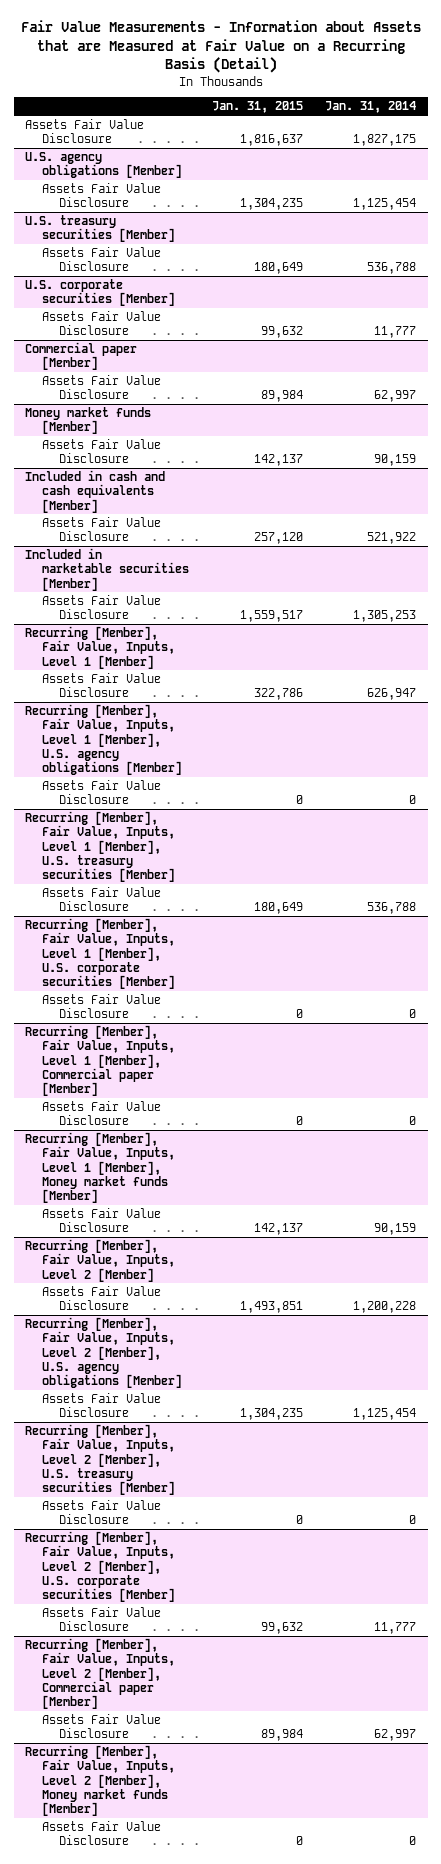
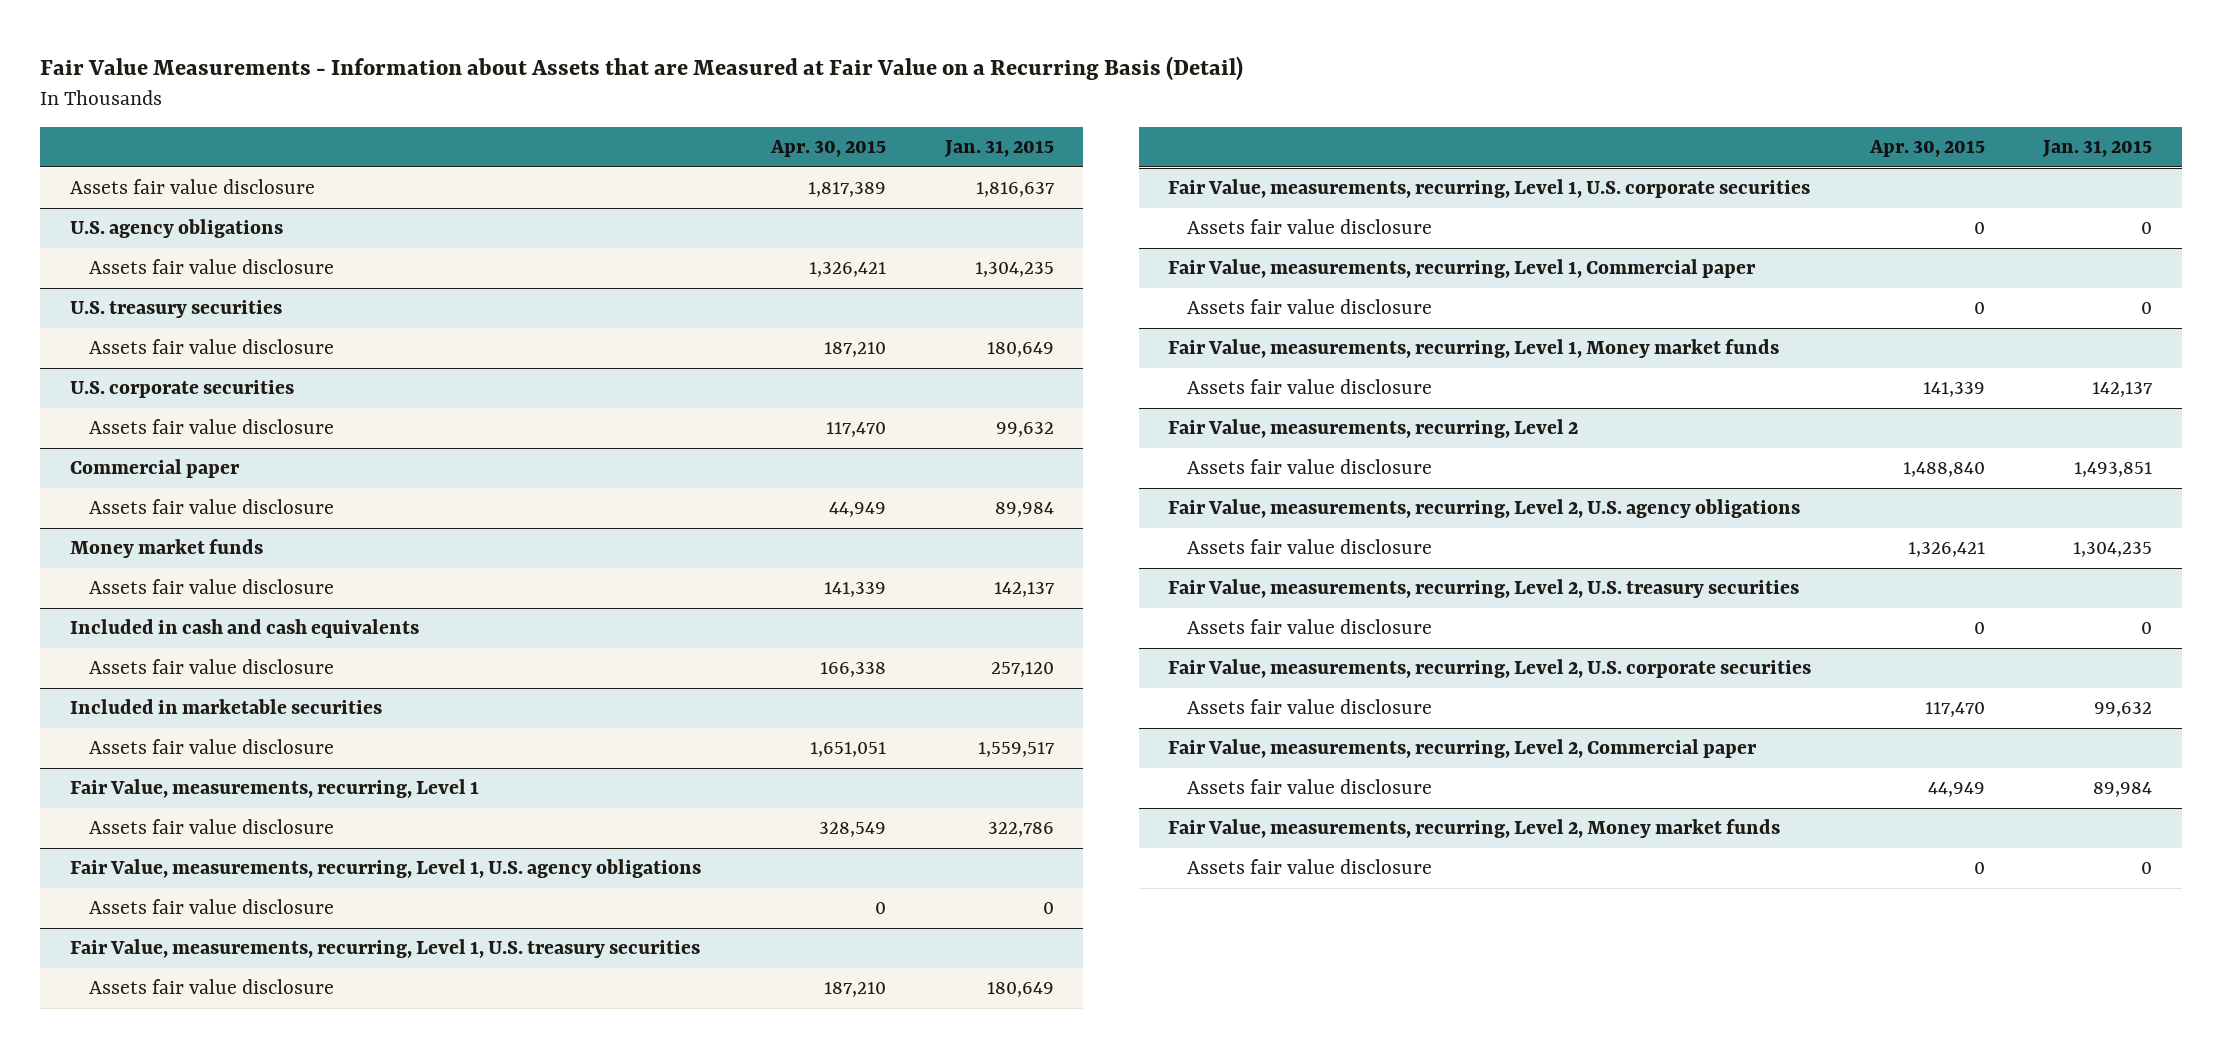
- | Jan. 31, 2015 | Jan. 31, 2014
+ | Apr. 30, 2015 | Jan. 31, 2015
- Assets Fair Value Disclosure | 1,816,637 | 1,827,175
- U.S. agency obligations [Member]
- Assets Fair Value Disclosure | 1,304,235 | 1,125,454
- U.S. treasury securities [Member]
- Assets Fair Value Disclosure | 180,649 | 536,788
- U.S. corporate securities [Member]
- Assets Fair Value Disclosure | 99,632 | 11,777
- Commercial paper [Member]
- Assets Fair Value Disclosure | 89,984 | 62,997
- Money market funds [Member]
- Assets Fair Value Disclosure | 142,137 | 90,159
- Included in cash and cash equivalents [Member]
- Assets Fair Value Disclosure | 257,120 | 521,922
- Included in marketable securities [Member]
- Assets Fair Value Disclosure | 1,559,517 | 1,305,253
- Recurring [Member], Fair Value, Inputs, Level 1 [Member]
- Assets Fair Value Disclosure | 322,786 | 626,947
- Recurring [Member], Fair Value, Inputs, Level 1 [Member], U.S. agency obligations [Member]
- Assets Fair Value Disclosure | 0 | 0
- Recurring [Member], Fair Value, Inputs, Level 1 [Member], U.S. treasury securities [Member]
- Assets Fair Value Disclosure | 180,649 | 536,788
- Recurring [Member], Fair Value, Inputs, Level 1 [Member], U.S. corporate securities [Member]
- Assets Fair Value Disclosure | 0 | 0
- Recurring [Member], Fair Value, Inputs, Level 1 [Member], Commercial paper [Member]
- Assets Fair Value Disclosure | 0 | 0
- Recurring [Member], Fair Value, Inputs, Level 1 [Member], Money market funds [Member]
- Assets Fair Value Disclosure | 142,137 | 90,159
- Recurring [Member], Fair Value, Inputs, Level 2 [Member]
- Assets Fair Value Disclosure | 1,493,851 | 1,200,228
- Recurring [Member], Fair Value, Inputs, Level 2 [Member], U.S. agency obligations [Member]
- Assets Fair Value Disclosure | 1,304,235 | 1,125,454
- Recurring [Member], Fair Value, Inputs, Level 2 [Member], U.S. treasury securities [Member]
- Assets Fair Value Disclosure | 0 | 0
- Recurring [Member], Fair Value, Inputs, Level 2 [Member], U.S. corporate securities [Member]
- Assets Fair Value Disclosure | 99,632 | 11,777
- Recurring [Member], Fair Value, Inputs, Level 2 [Member], Commercial paper [Member]
- Assets Fair Value Disclosure | 89,984 | 62,997
- Recurring [Member], Fair Value, Inputs, Level 2 [Member], Money market funds [Member]
- Assets Fair Value Disclosure | 0 | 0
+ Assets fair value disclosure | 1,817,389 | 1,816,637
+ U.S. agency obligations
+ Assets fair value disclosure | 1,326,421 | 1,304,235
+ U.S. treasury securities
+ Assets fair value disclosure | 187,210 | 180,649
+ U.S. corporate securities
+ Assets fair value disclosure | 117,470 | 99,632
+ Commercial paper
+ Assets fair value disclosure | 44,949 | 89,984
+ Money market funds
+ Assets fair value disclosure | 141,339 | 142,137
+ Included in cash and cash equivalents
+ Assets fair value disclosure | 166,338 | 257,120
+ Included in marketable securities
+ Assets fair value disclosure | 1,651,051 | 1,559,517
+ Fair Value, measurements, recurring, Level 1
+ Assets fair value disclosure | 328,549 | 322,786
+ Fair Value, measurements, recurring, Level 1, U.S. agency obligations
+ Assets fair value disclosure | 0 | 0
+ Fair Value, measurements, recurring, Level 1, U.S. treasury securities
+ Assets fair value disclosure | 187,210 | 180,649
+ Fair Value, measurements, recurring, Level 1, U.S. corporate securities
+ Assets fair value disclosure | 0 | 0
+ Fair Value, measurements, recurring, Level 1, Commercial paper
+ Assets fair value disclosure | 0 | 0
+ Fair Value, measurements, recurring, Level 1, Money market funds
+ Assets fair value disclosure | 141,339 | 142,137
+ Fair Value, measurements, recurring, Level 2
+ Assets fair value disclosure | 1,488,840 | 1,493,851
+ Fair Value, measurements, recurring, Level 2, U.S. agency obligations
+ Assets fair value disclosure | 1,326,421 | 1,304,235
+ Fair Value, measurements, recurring, Level 2, U.S. treasury securities
+ Assets fair value disclosure | 0 | 0
+ Fair Value, measurements, recurring, Level 2, U.S. corporate securities
+ Assets fair value disclosure | 117,470 | 99,632
+ Fair Value, measurements, recurring, Level 2, Commercial paper
+ Assets fair value disclosure | 44,949 | 89,984
+ Fair Value, measurements, recurring, Level 2, Money market funds
+ Assets fair value disclosure | 0 | 0

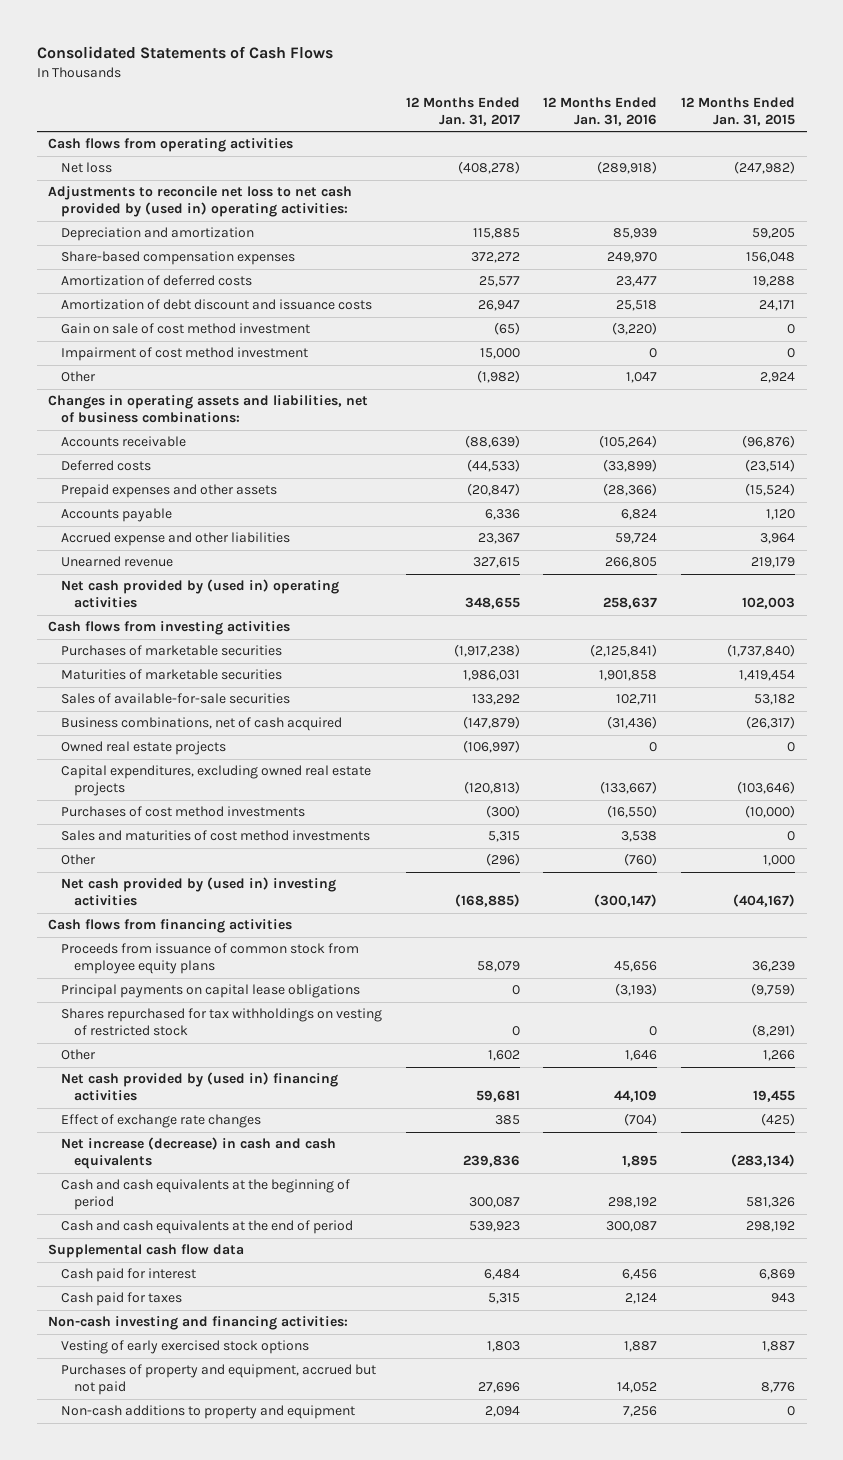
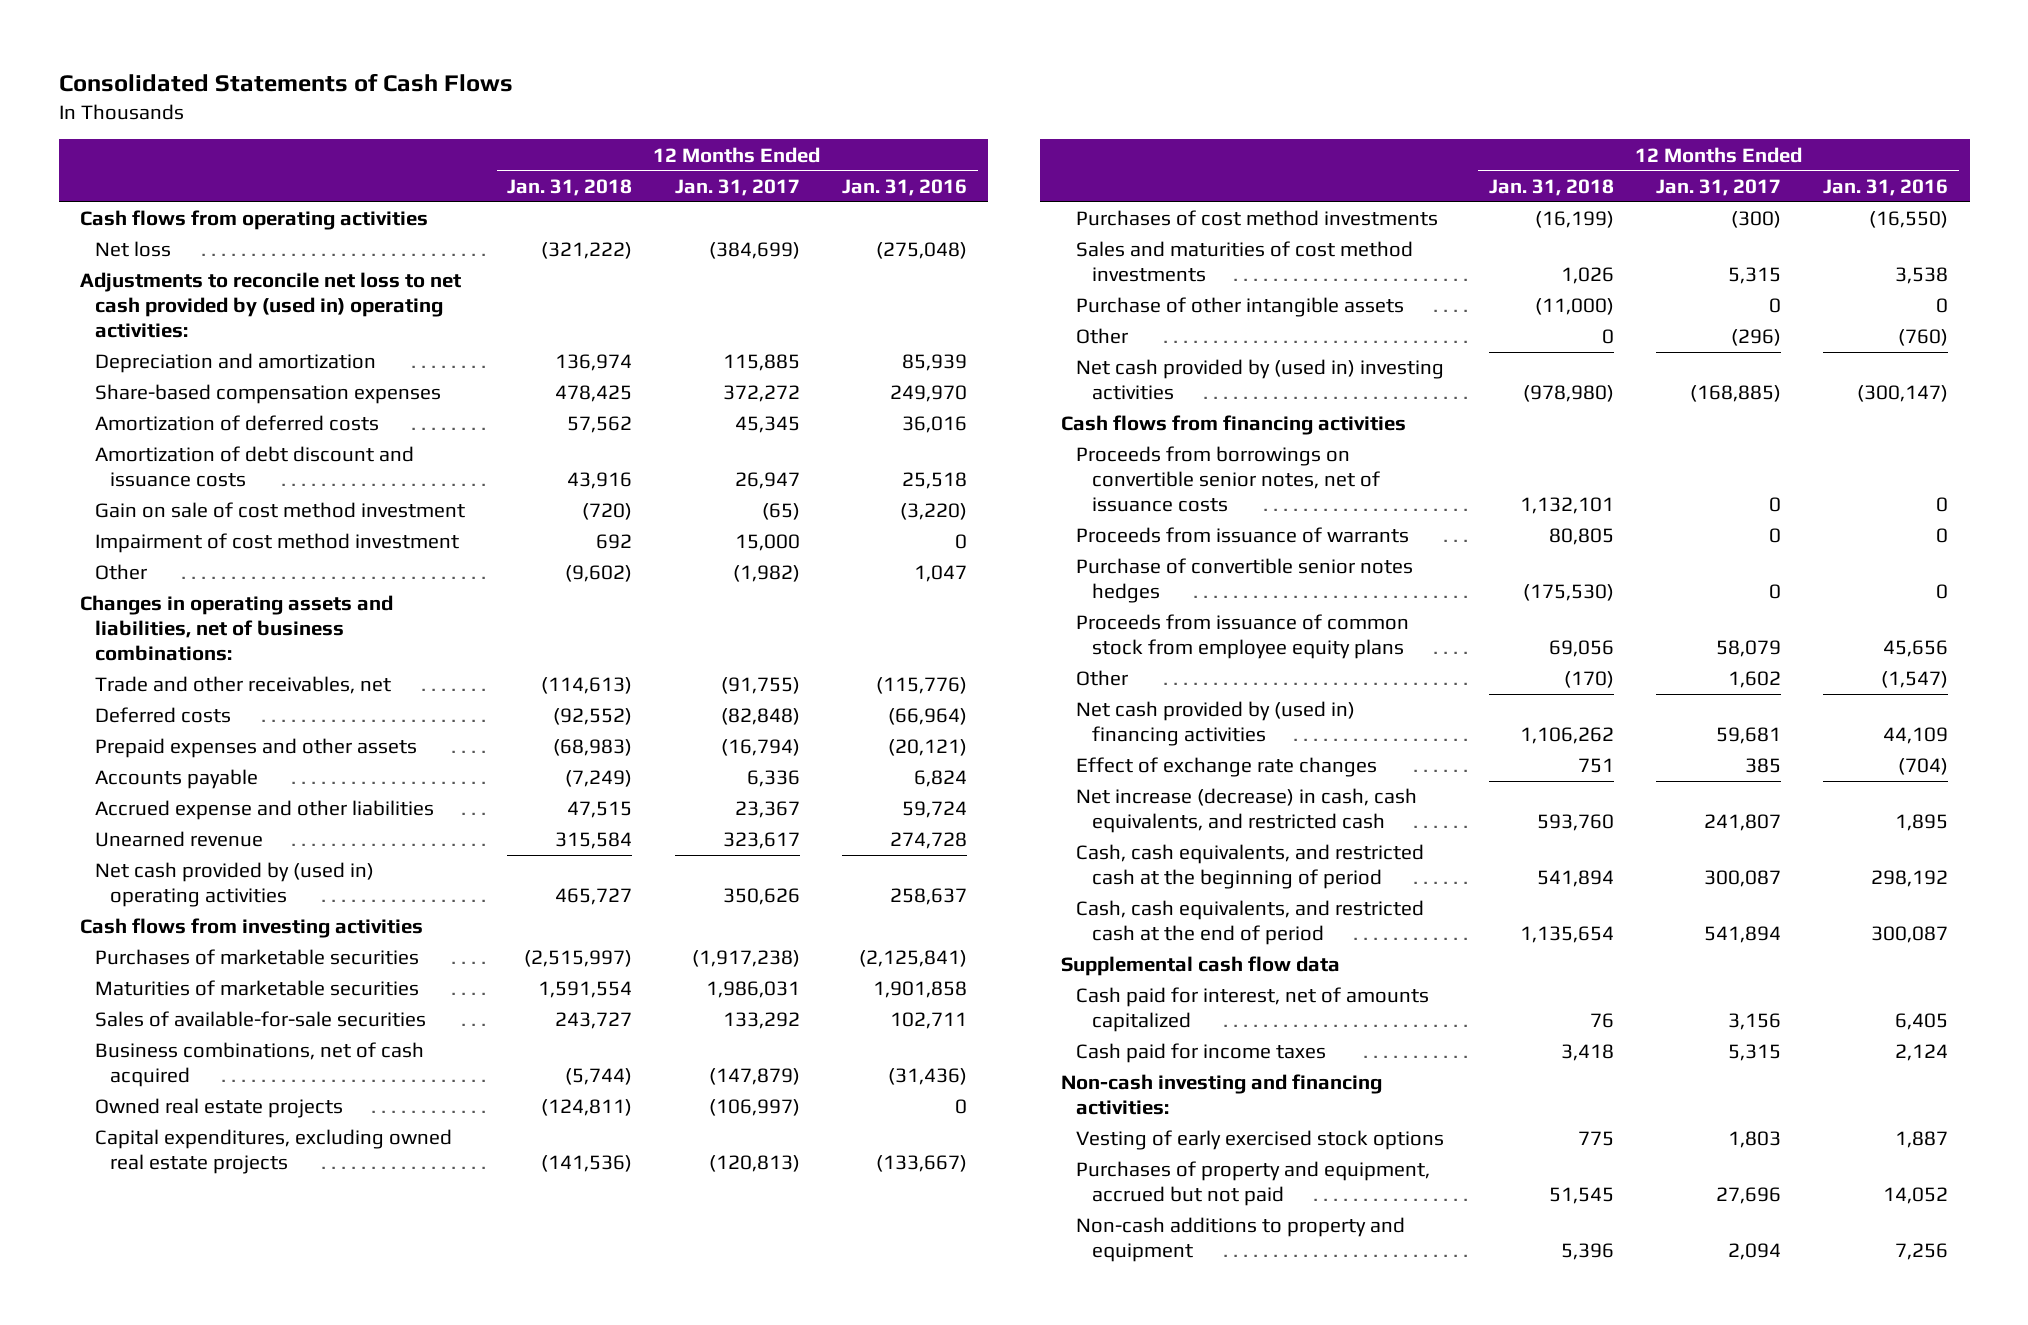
- | 12 Months Ended Jan. 31, 2017 | 12 Months Ended Jan. 31, 2016 | 12 Months Ended Jan. 31, 2015
+ | 12 Months Ended Jan. 31, 2018 | 12 Months Ended Jan. 31, 2017 | 12 Months Ended Jan. 31, 2016
- Net loss | (408,278) | (289,918) | (247,982)
+ Net loss | (321,222) | (384,699) | (275,048)
- Amortization of deferred costs | 25,577 | 23,477 | 19,288
+ Amortization of deferred costs | 57,562 | 45,345 | 36,016
- Accounts receivable | (88,639) | (105,264) | (96,876)
- Deferred costs | (44,533) | (33,899) | (23,514)
- Prepaid expenses and other assets | (20,847) | (28,366) | (15,524)
+ Trade and other receivables, net | (114,613) | (91,755) | (115,776)
+ Deferred costs | (92,552) | (82,848) | (66,964)
+ Prepaid expenses and other assets | (68,983) | (16,794) | (20,121)
- Unearned revenue | 327,615 | 266,805 | 219,179
- Net cash provided by (used in) operating activities | 348,655 | 258,637 | 102,003
+ Unearned revenue | 315,584 | 323,617 | 274,728
+ Net cash provided by (used in) operating activities | 465,727 | 350,626 | 258,637
+ Purchase of other intangible assets | (11,000) | 0 | 0
+ Proceeds from borrowings on convertible senior notes, net of issuance costs | 1,132,101 | 0 | 0
+ Proceeds from issuance of warrants | 80,805 | 0 | 0
+ Purchase of convertible senior notes hedges | (175,530) | 0 | 0
- Principal payments on capital lease obligations | 0 | (3,193) | (9,759)
- Shares repurchased for tax withholdings on vesting of restricted stock | 0 | 0 | (8,291)
- Other | 1,602 | 1,646 | 1,266
+ Other | (170) | 1,602 | (1,547)
- Net increase (decrease) in cash and cash equivalents | 239,836 | 1,895 | (283,134)
- Cash and cash equivalents at the beginning of period | 300,087 | 298,192 | 581,326
- Cash and cash equivalents at the end of period | 539,923 | 300,087 | 298,192
+ Net increase (decrease) in cash, cash equivalents, and restricted cash | 593,760 | 241,807 | 1,895
+ Cash, cash equivalents, and restricted cash at the beginning of period | 541,894 | 300,087 | 298,192
+ Cash, cash equivalents, and restricted cash at the end of period | 1,135,654 | 541,894 | 300,087
- Cash paid for interest | 6,484 | 6,456 | 6,869
- Cash paid for taxes | 5,315 | 2,124 | 943
+ Cash paid for interest, net of amounts capitalized | 76 | 3,156 | 6,405
+ Cash paid for income taxes | 3,418 | 5,315 | 2,124

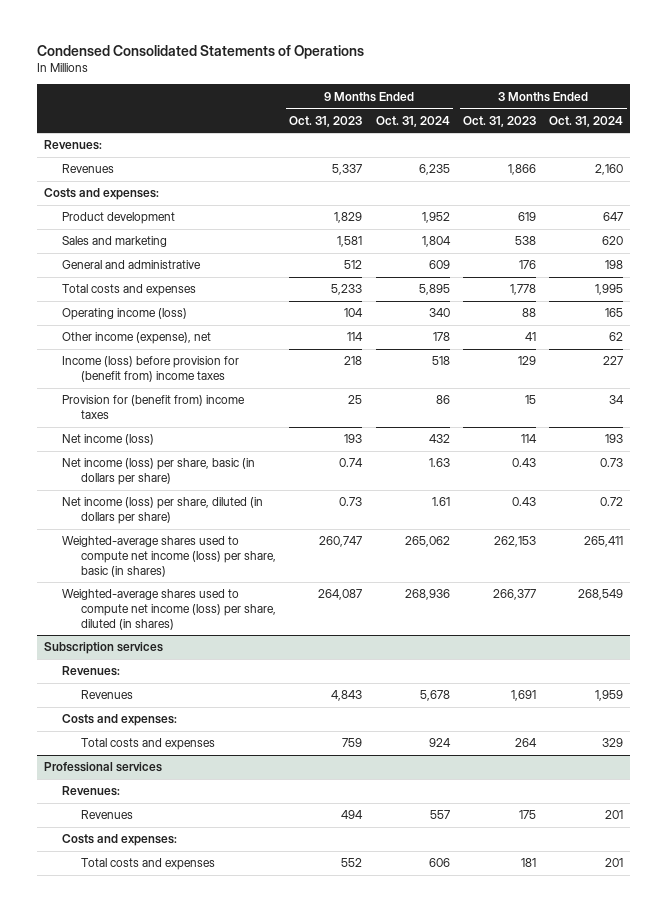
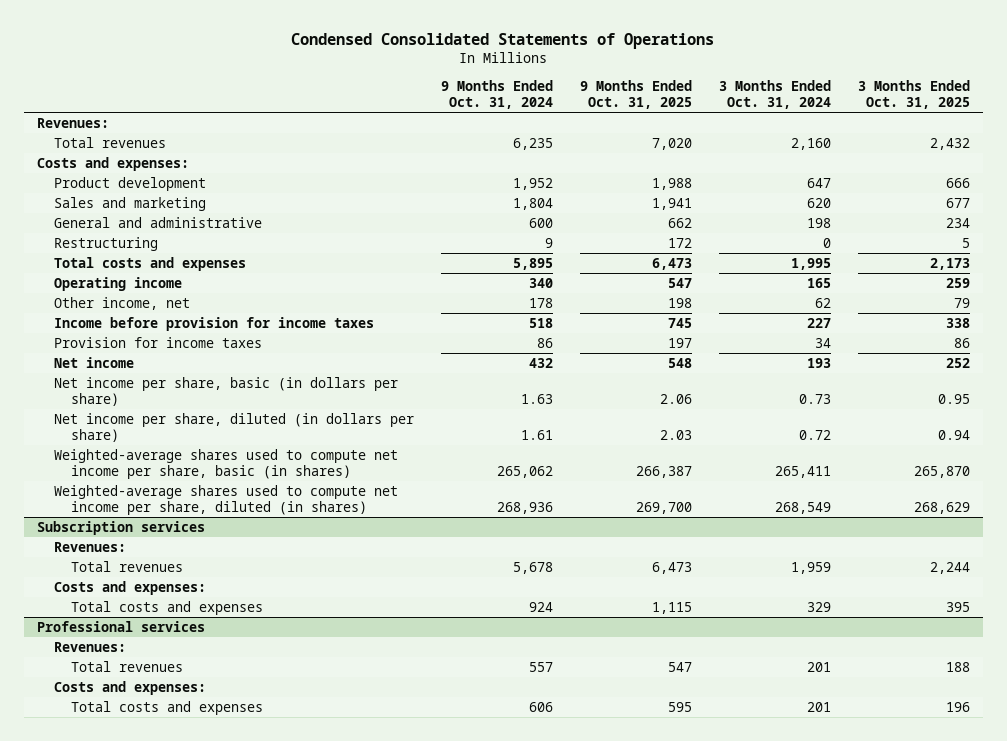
- | 9 Months Ended Oct. 31, 2023 | 9 Months Ended Oct. 31, 2024 | 3 Months Ended Oct. 31, 2023 | 3 Months Ended Oct. 31, 2024
+ | 9 Months Ended Oct. 31, 2024 | 9 Months Ended Oct. 31, 2025 | 3 Months Ended Oct. 31, 2024 | 3 Months Ended Oct. 31, 2025
- Revenues | 5,337 | 6,235 | 1,866 | 2,160
+ Total revenues | 6,235 | 7,020 | 2,160 | 2,432
- General and administrative | 512 | 609 | 176 | 198
+ General and administrative | 600 | 662 | 198 | 234
+ Restructuring | 9 | 172 | 0 | 5
- Operating income (loss) | 104 | 340 | 88 | 165
- Other income (expense), net | 114 | 178 | 41 | 62
- Income (loss) before provision for (benefit from) income taxes | 218 | 518 | 129 | 227
- Provision for (benefit from) income taxes | 25 | 86 | 15 | 34
- Net income (loss) | 193 | 432 | 114 | 193
- Net income (loss) per share, basic (in dollars per share) | 0.74 | 1.63 | 0.43 | 0.73
- Net income (loss) per share, diluted (in dollars per share) | 0.73 | 1.61 | 0.43 | 0.72
- Weighted-average shares used to compute net income (loss) per share, basic (in shares) | 260,747 | 265,062 | 262,153 | 265,411
- Weighted-average shares used to compute net income (loss) per share, diluted (in shares) | 264,087 | 268,936 | 266,377 | 268,549
+ Operating income | 340 | 547 | 165 | 259
+ Other income, net | 178 | 198 | 62 | 79
+ Income before provision for income taxes | 518 | 745 | 227 | 338
+ Provision for income taxes | 86 | 197 | 34 | 86
+ Net income | 432 | 548 | 193 | 252
+ Net income per share, basic (in dollars per share) | 1.63 | 2.06 | 0.73 | 0.95
+ Net income per share, diluted (in dollars per share) | 1.61 | 2.03 | 0.72 | 0.94
+ Weighted-average shares used to compute net income per share, basic (in shares) | 265,062 | 266,387 | 265,411 | 265,870
+ Weighted-average shares used to compute net income per share, diluted (in shares) | 268,936 | 269,700 | 268,549 | 268,629
@ Subscription services
- Revenues | 4,843 | 5,678 | 1,691 | 1,959
+ Total revenues | 5,678 | 6,473 | 1,959 | 2,244
@ Professional services
- Revenues | 494 | 557 | 175 | 201
+ Total revenues | 557 | 547 | 201 | 188

